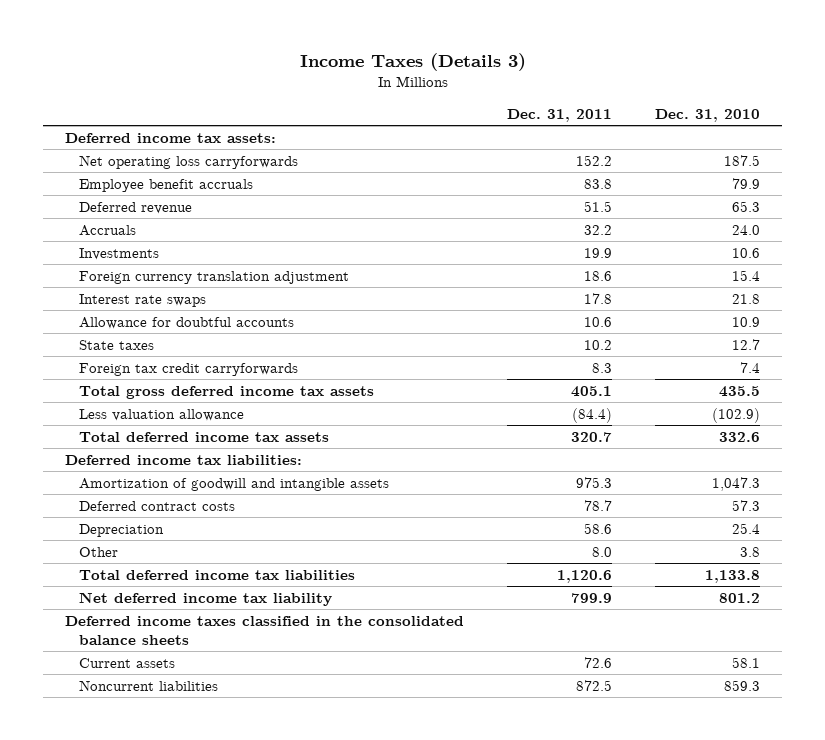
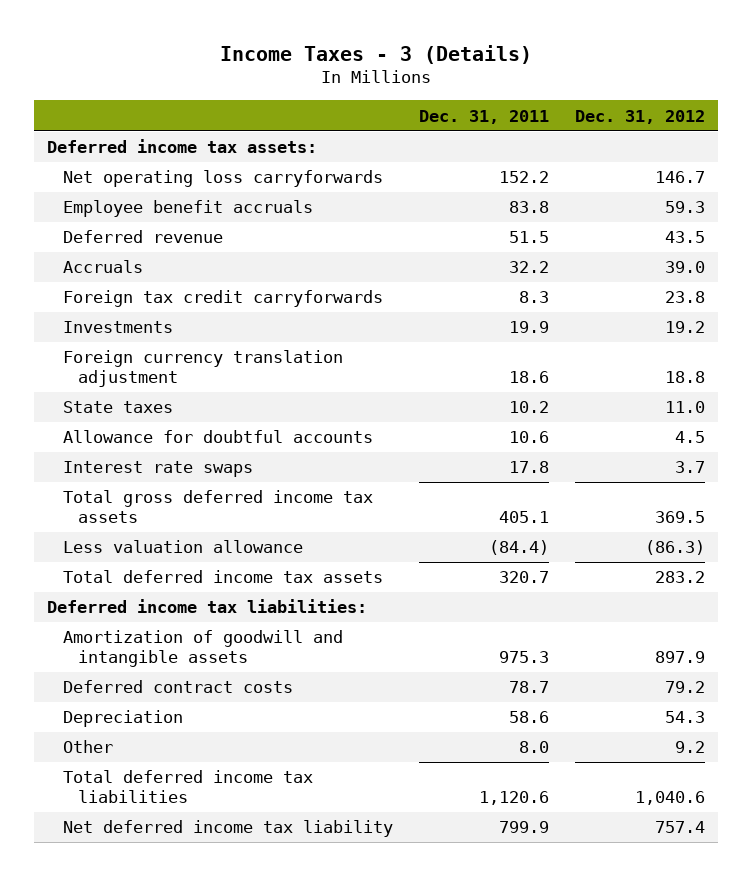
- Income Taxes (Details 3)
+ Income Taxes - 3 (Details)
- | Dec. 31, 2011 | Dec. 31, 2010
+ | Dec. 31, 2011 | Dec. 31, 2012
moved up: Foreign tax credit carryforwards | 8.3 | 23.8
moved down: Allowance for doubtful accounts | 10.6 | 4.5
moved down: Interest rate swaps | 17.8 | 3.7
- Deferred income taxes classified in the consolidated balance sheets
- Current assets | 72.6 | 58.1
- Noncurrent liabilities | 872.5 | 859.3

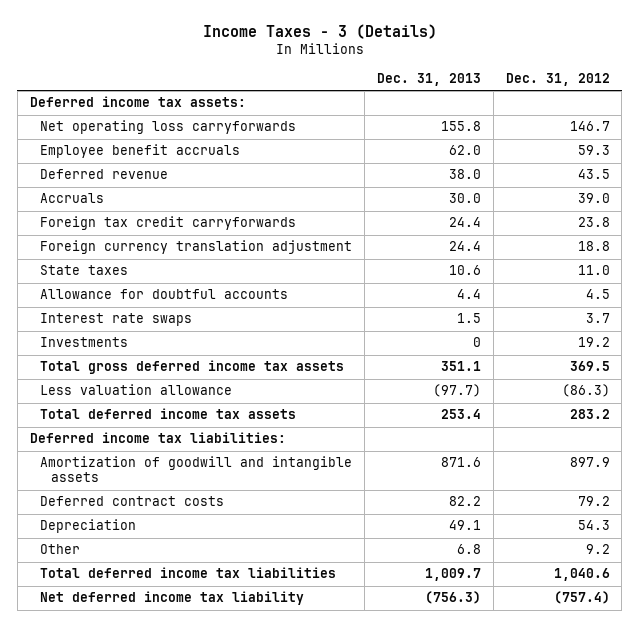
- | Dec. 31, 2011 | Dec. 31, 2012
+ | Dec. 31, 2013 | Dec. 31, 2012
moved down: Investments | 0 | 19.2
- Net deferred income tax liability | 799.9 | 757.4
+ Net deferred income tax liability | (756.3) | (757.4)

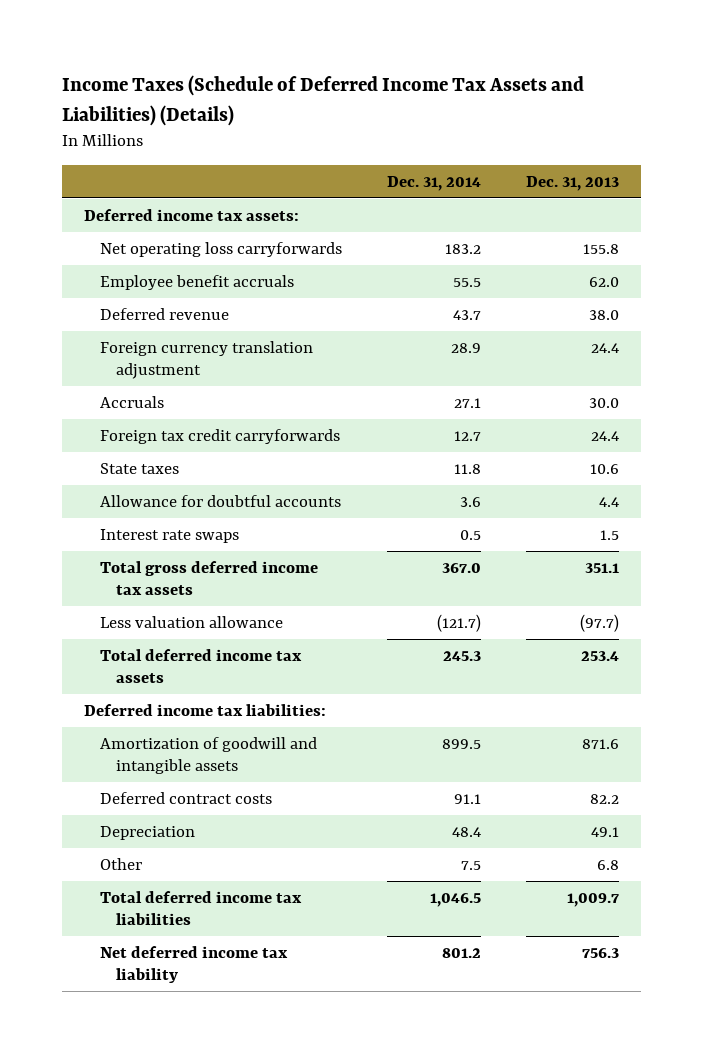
- Income Taxes - 3 (Details)
+ Income Taxes (Schedule of Deferred Income Tax Assets and Liabilities) (Details)
- | Dec. 31, 2013 | Dec. 31, 2012
+ | Dec. 31, 2014 | Dec. 31, 2013
moved up: Foreign currency translation adjustment | 28.9 | 24.4
- Investments | 0 | 19.2
- Net deferred income tax liability | (756.3) | (757.4)
+ Net deferred income tax liability | 801.2 | 756.3

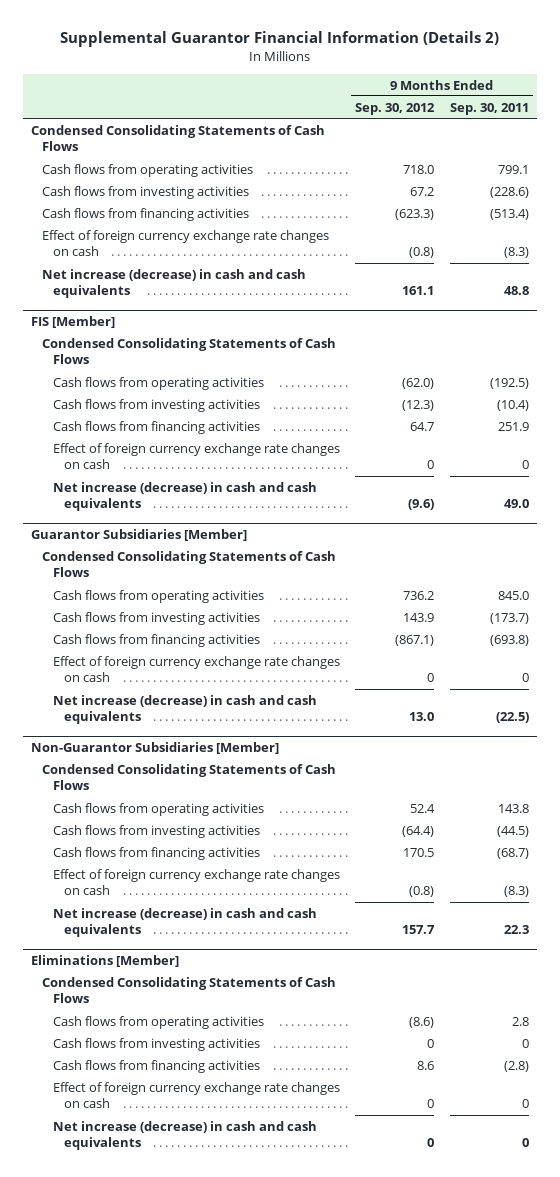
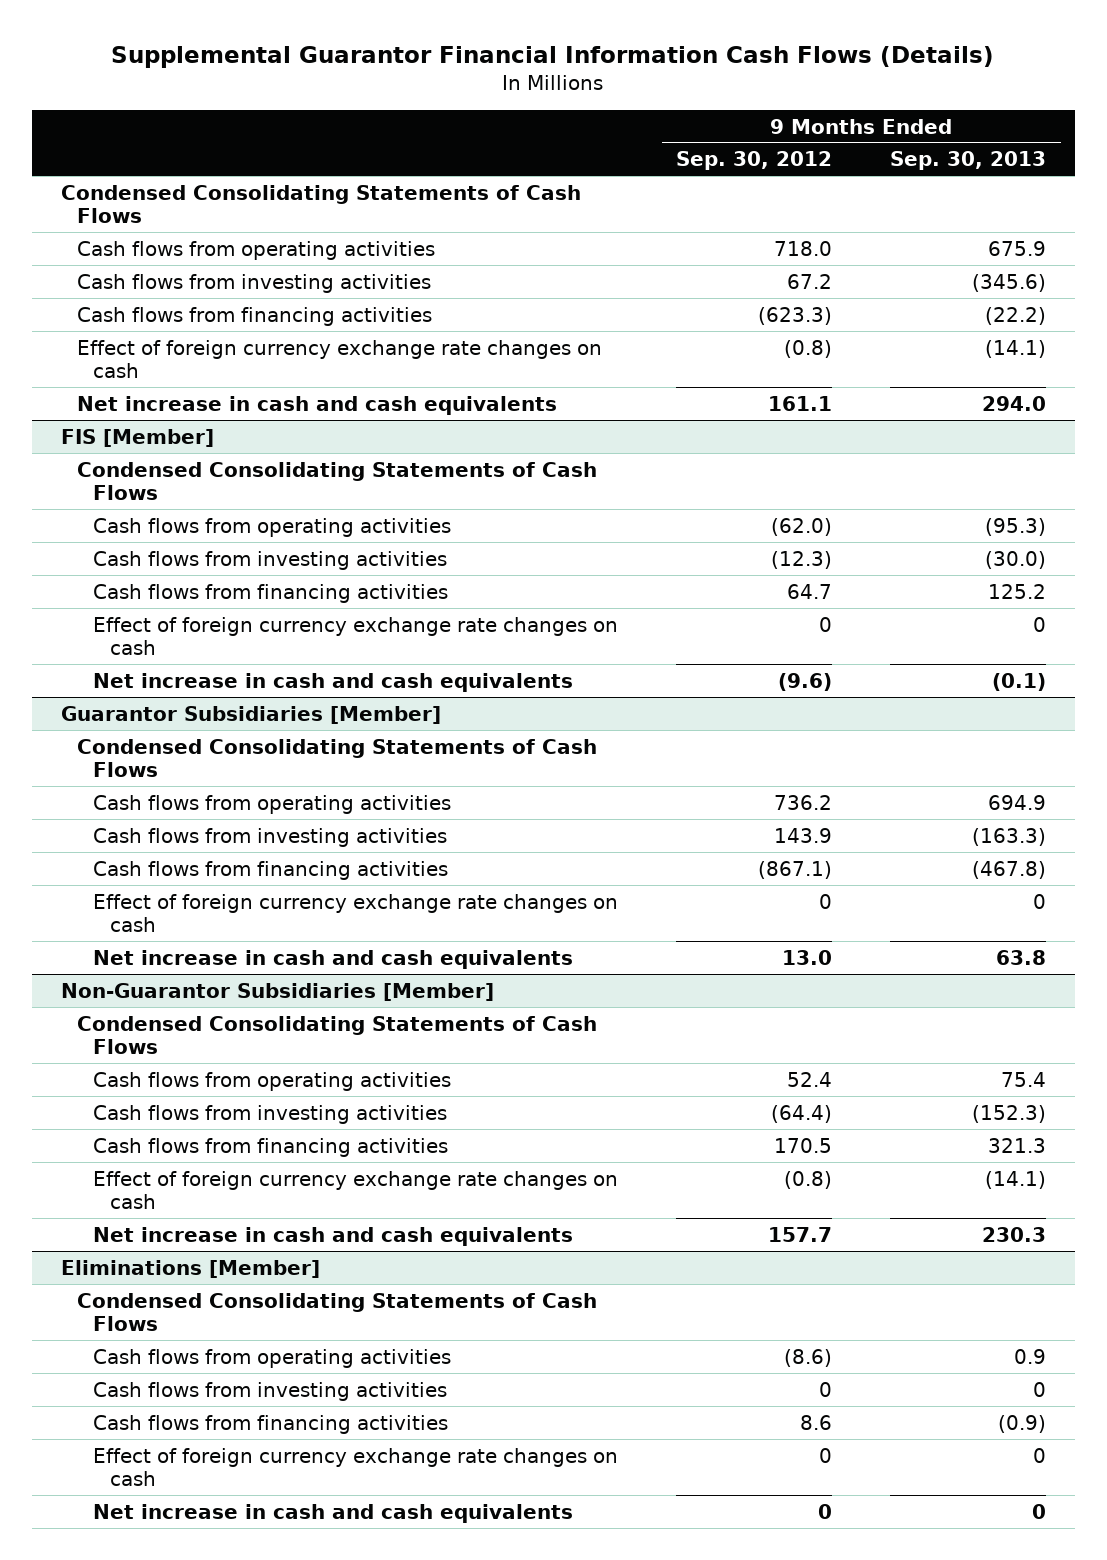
- Supplemental Guarantor Financial Information (Details 2)
+ Supplemental Guarantor Financial Information Cash Flows (Details)
- | 9 Months Ended Sep. 30, 2012 | 9 Months Ended Sep. 30, 2011
+ | 9 Months Ended Sep. 30, 2012 | 9 Months Ended Sep. 30, 2013
- Net increase (decrease) in cash and cash equivalents | 161.1 | 48.8
+ Net increase in cash and cash equivalents | 161.1 | 294.0
@ FIS [Member]
- Net increase (decrease) in cash and cash equivalents | (9.6) | 49.0
+ Net increase in cash and cash equivalents | (9.6) | (0.1)
@ Guarantor Subsidiaries [Member]
- Net increase (decrease) in cash and cash equivalents | 13.0 | (22.5)
+ Net increase in cash and cash equivalents | 13.0 | 63.8
@ Non-Guarantor Subsidiaries [Member]
- Net increase (decrease) in cash and cash equivalents | 157.7 | 22.3
+ Net increase in cash and cash equivalents | 157.7 | 230.3
@ Eliminations [Member]
- Net increase (decrease) in cash and cash equivalents | 0 | 0
+ Net increase in cash and cash equivalents | 0 | 0

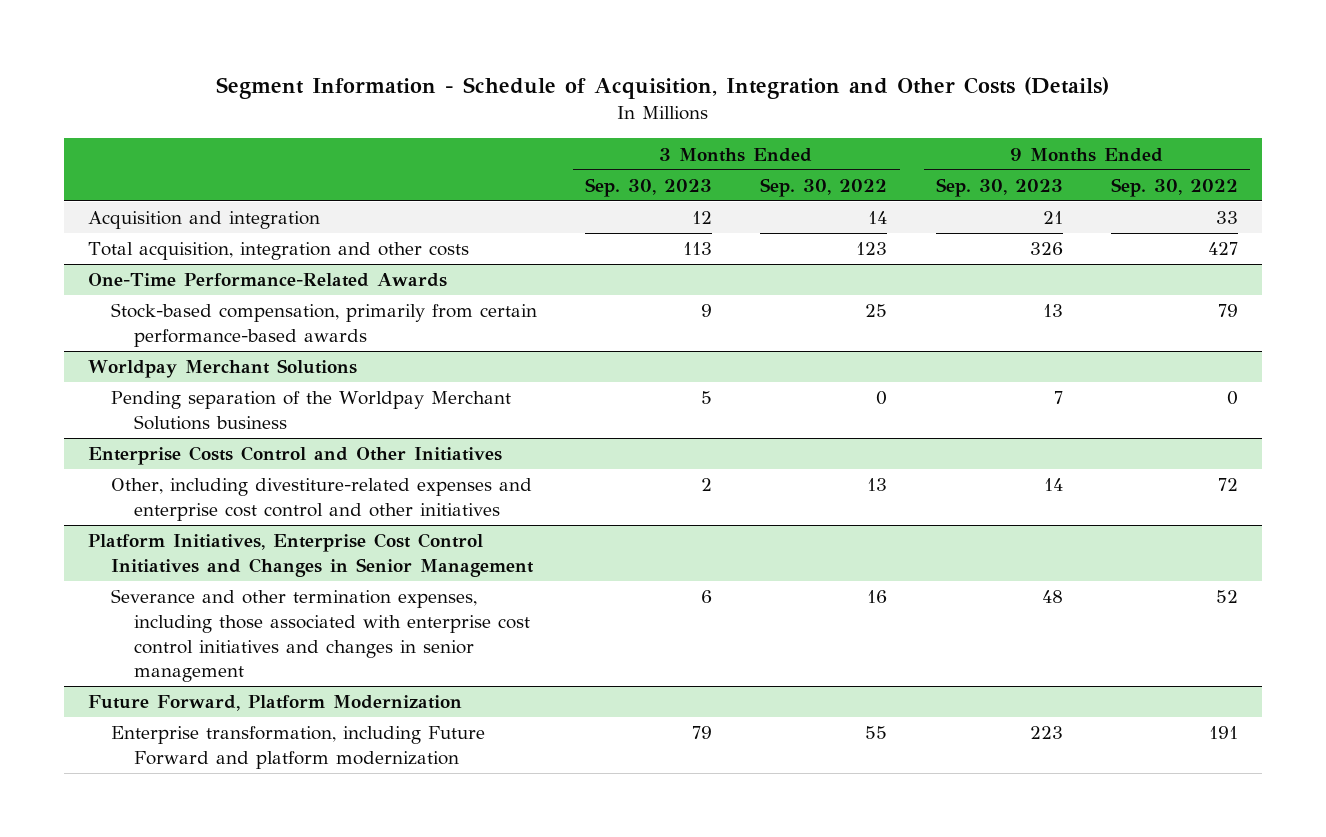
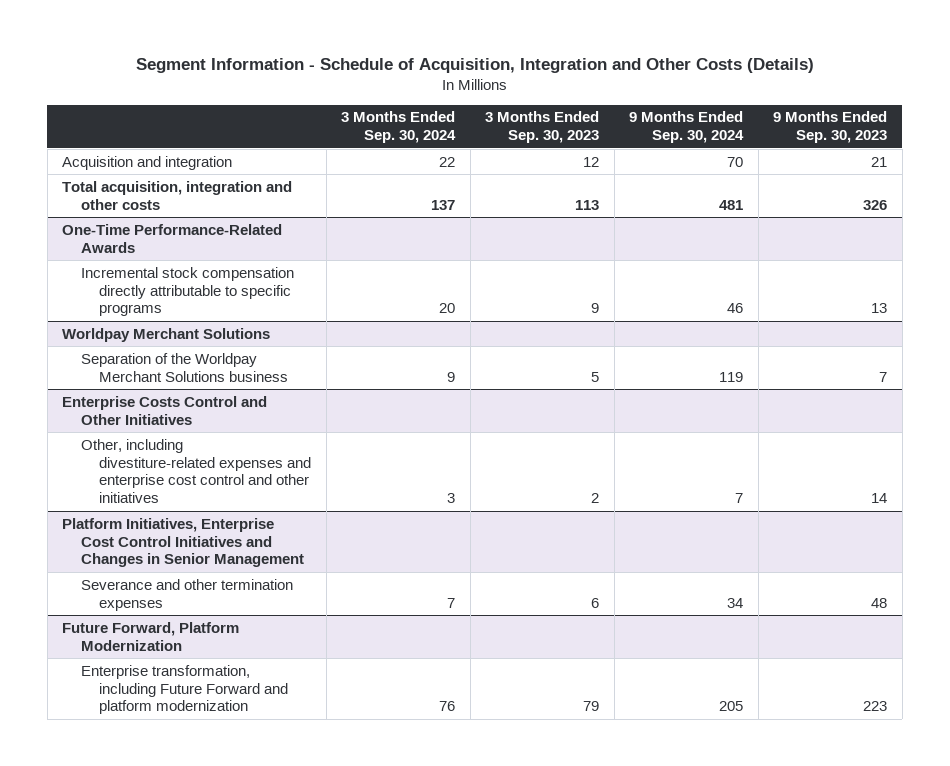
- | 3 Months Ended Sep. 30, 2023 | 3 Months Ended Sep. 30, 2022 | 9 Months Ended Sep. 30, 2023 | 9 Months Ended Sep. 30, 2022
+ | 3 Months Ended Sep. 30, 2024 | 3 Months Ended Sep. 30, 2023 | 9 Months Ended Sep. 30, 2024 | 9 Months Ended Sep. 30, 2023
@ One-Time Performance-Related Awards
- Stock-based compensation, primarily from certain performance-based awards | 9 | 25 | 13 | 79
+ Incremental stock compensation directly attributable to specific programs | 20 | 9 | 46 | 13
@ Worldpay Merchant Solutions
- Pending separation of the Worldpay Merchant Solutions business | 5 | 0 | 7 | 0
+ Separation of the Worldpay Merchant Solutions business | 9 | 5 | 119 | 7
@ Platform Initiatives, Enterprise Cost Control Initiatives and Changes in Senior Management
- Severance and other termination expenses, including those associated with enterprise cost control initiatives and changes in senior management | 6 | 16 | 48 | 52
+ Severance and other termination expenses | 7 | 6 | 34 | 48

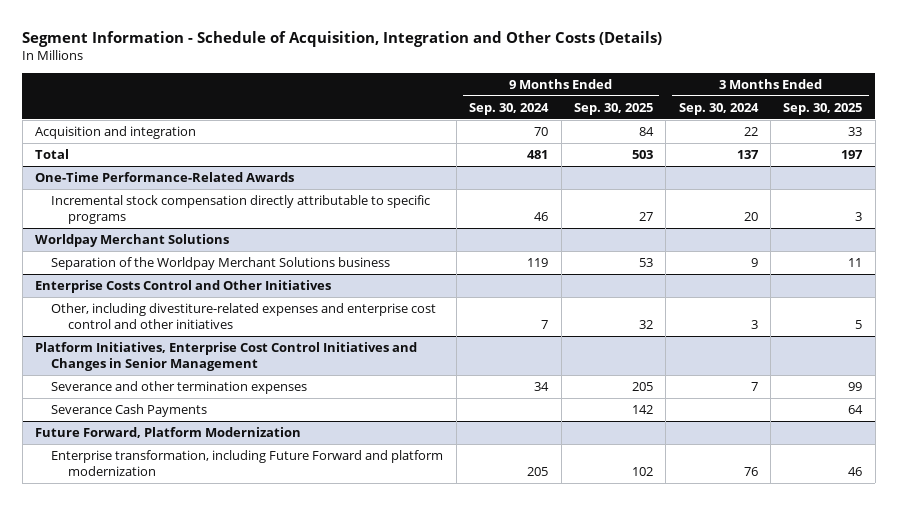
- | 3 Months Ended Sep. 30, 2024 | 3 Months Ended Sep. 30, 2023 | 9 Months Ended Sep. 30, 2024 | 9 Months Ended Sep. 30, 2023
+ | 9 Months Ended Sep. 30, 2024 | 9 Months Ended Sep. 30, 2025 | 3 Months Ended Sep. 30, 2024 | 3 Months Ended Sep. 30, 2025
- Total acquisition, integration and other costs | 137 | 113 | 481 | 326
+ Total | 481 | 503 | 137 | 197
@ Platform Initiatives, Enterprise Cost Control Initiatives and Changes in Senior Management
+ Severance Cash Payments | | 142 | | 64

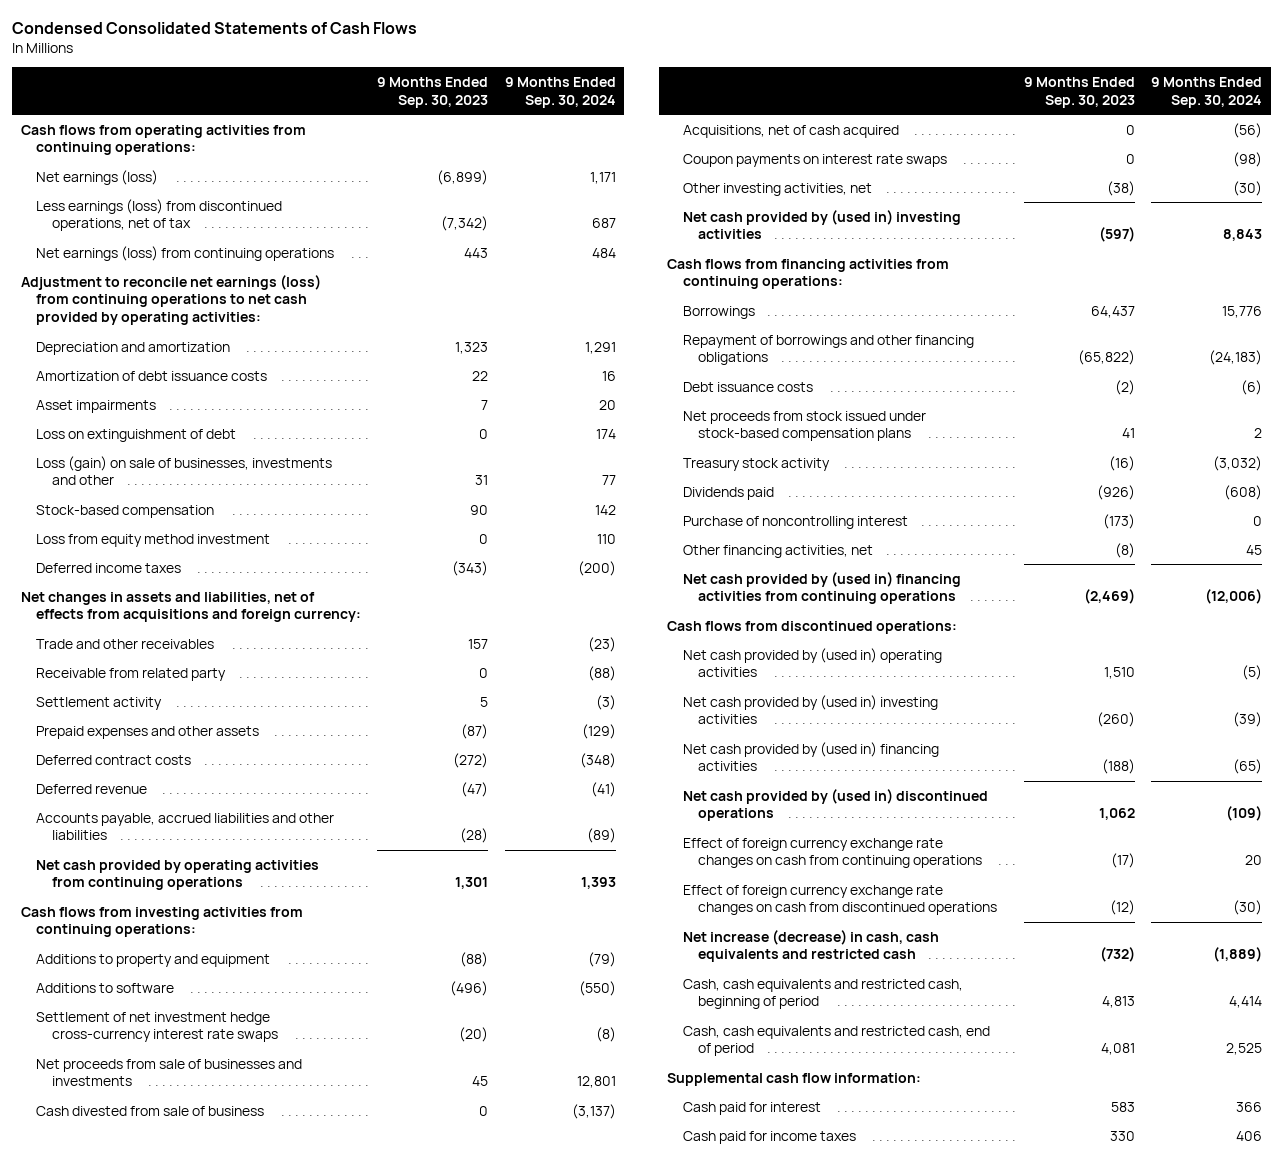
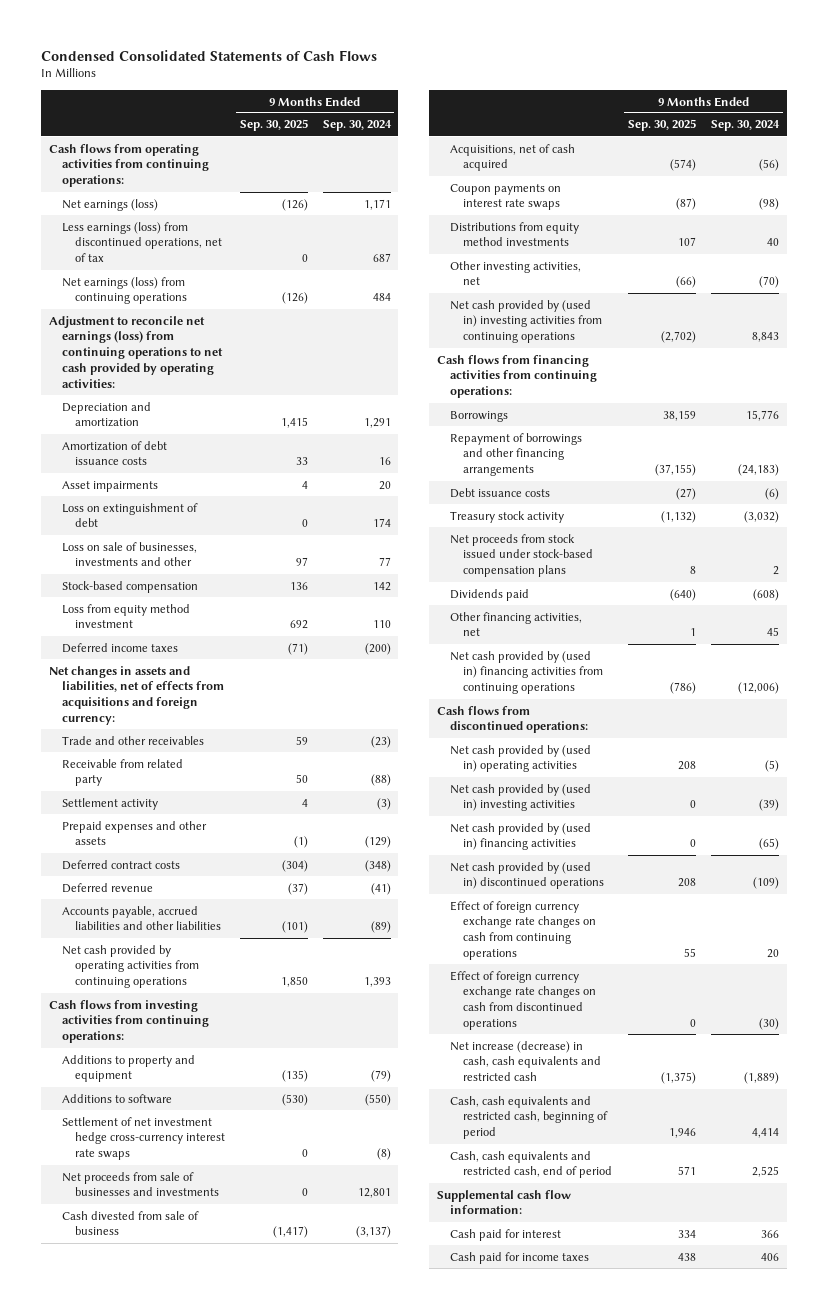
- | 9 Months Ended Sep. 30, 2023 | 9 Months Ended Sep. 30, 2024
+ | 9 Months Ended Sep. 30, 2025 | 9 Months Ended Sep. 30, 2024
- Loss (gain) on sale of businesses, investments and other | 31 | 77
+ Loss on sale of businesses, investments and other | 97 | 77
- Other investing activities, net | (38) | (30)
- Net cash provided by (used in) investing activities | (597) | 8,843
+ Distributions from equity method investments | 107 | 40
+ Other investing activities, net | (66) | (70)
+ Net cash provided by (used in) investing activities from continuing operations | (2,702) | 8,843
- Repayment of borrowings and other financing obligations | (65,822) | (24,183)
+ Repayment of borrowings and other financing arrangements | (37,155) | (24,183)
moved down: Net proceeds from stock issued under stock-based compensation plans | 8 | 2
- Purchase of noncontrolling interest | (173) | 0

